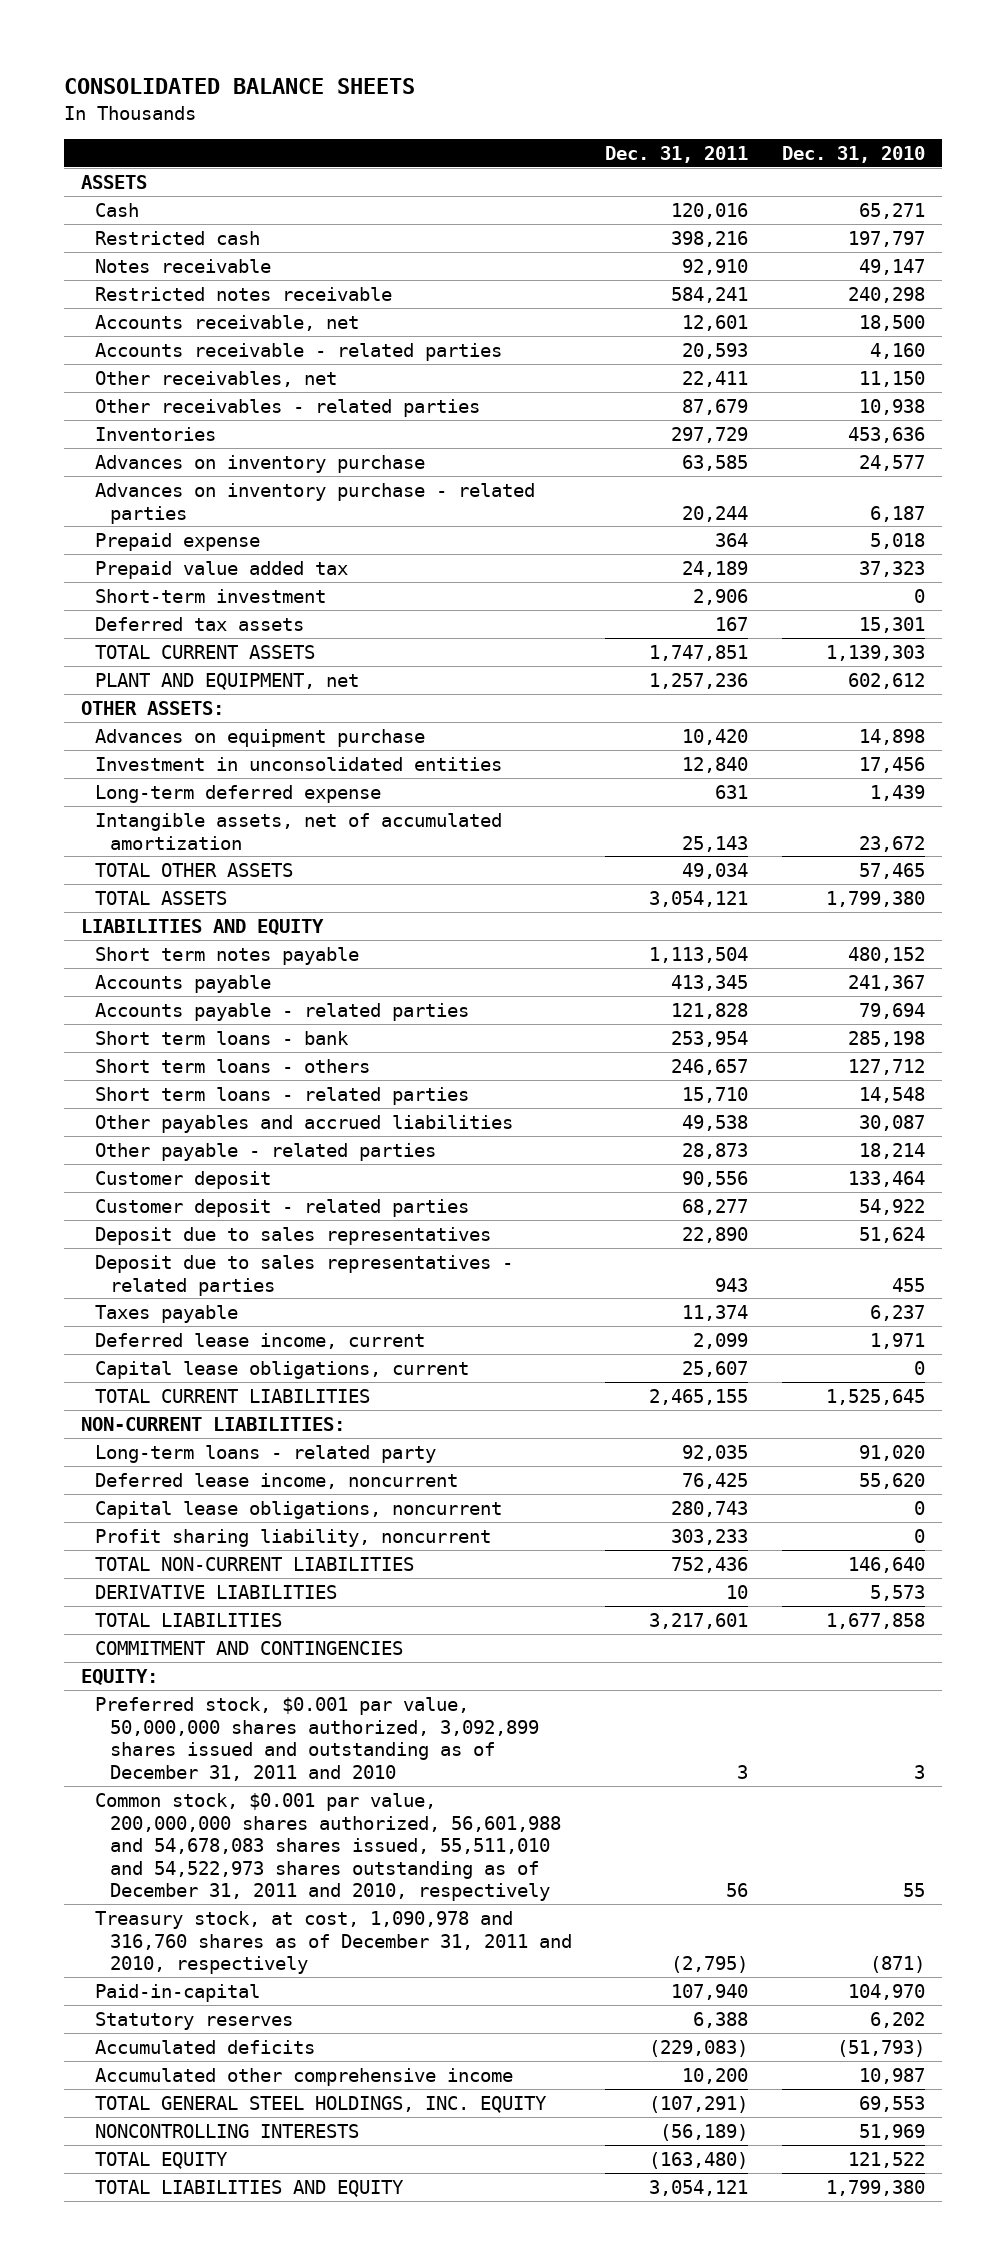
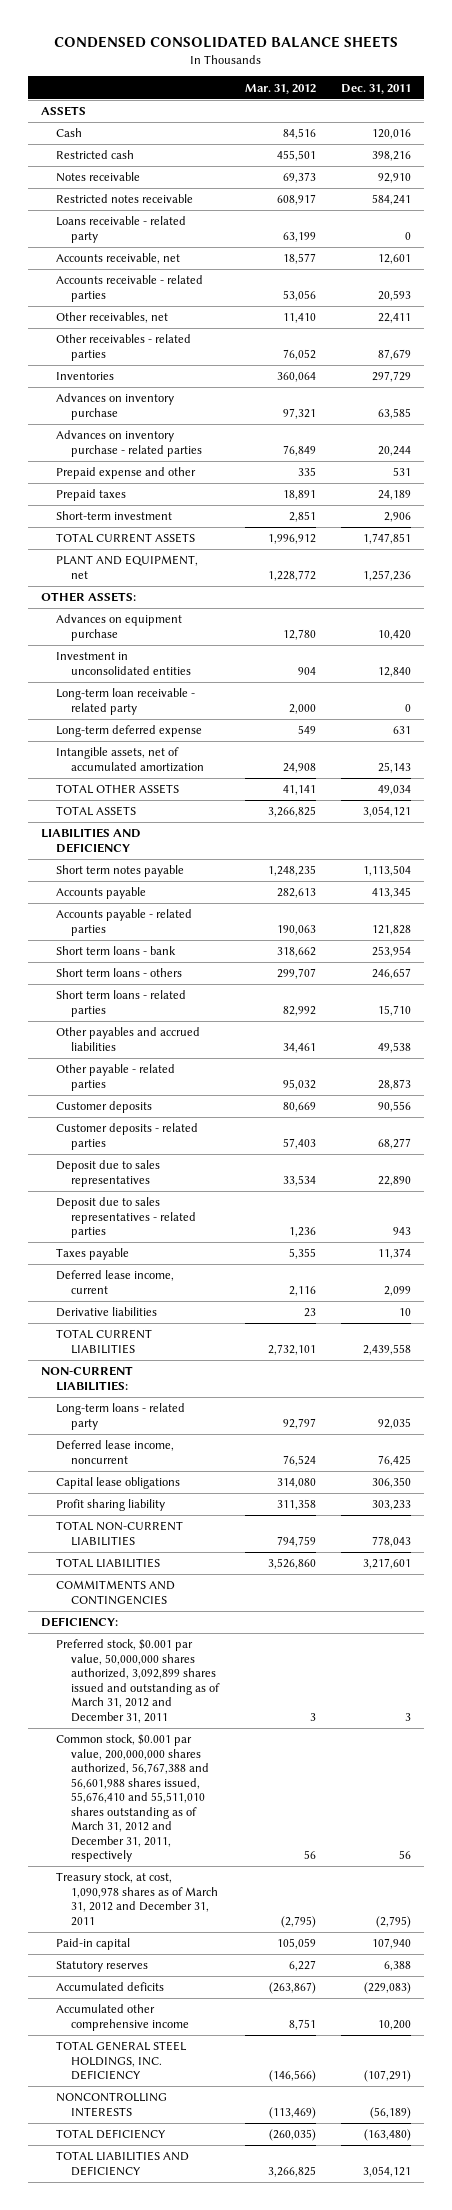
- CONSOLIDATED BALANCE SHEETS
+ CONDENSED CONSOLIDATED BALANCE SHEETS
- | Dec. 31, 2011 | Dec. 31, 2010
+ | Mar. 31, 2012 | Dec. 31, 2011
+ Loans receivable - related party | 63,199 | 0
- Prepaid expense | 364 | 5,018
- Prepaid value added tax | 24,189 | 37,323
+ Prepaid expense and other | 335 | 531
+ Prepaid taxes | 18,891 | 24,189
- Deferred tax assets | 167 | 15,301
+ Long-term loan receivable - related party | 2,000 | 0
- LIABILITIES AND EQUITY
+ LIABILITIES AND DEFICIENCY
- Customer deposit | 90,556 | 133,464
- Customer deposit - related parties | 68,277 | 54,922
+ Customer deposits | 80,669 | 90,556
+ Customer deposits - related parties | 57,403 | 68,277
- Capital lease obligations, current | 25,607 | 0
- TOTAL CURRENT LIABILITIES | 2,465,155 | 1,525,645
+ Derivative liabilities | 23 | 10
+ TOTAL CURRENT LIABILITIES | 2,732,101 | 2,439,558
- Capital lease obligations, noncurrent | 280,743 | 0
- Profit sharing liability, noncurrent | 303,233 | 0
- TOTAL NON-CURRENT LIABILITIES | 752,436 | 146,640
- DERIVATIVE LIABILITIES | 10 | 5,573
+ Capital lease obligations | 314,080 | 306,350
+ Profit sharing liability | 311,358 | 303,233
+ TOTAL NON-CURRENT LIABILITIES | 794,759 | 778,043
- COMMITMENT AND CONTINGENCIES
- EQUITY:
- Preferred stock, $0.001 par value, 50,000,000 shares authorized, 3,092,899 shares issued and outstanding as of December 31, 2011 and 2010 | 3 | 3
- Common stock, $0.001 par value, 200,000,000 shares authorized, 56,601,988 and 54,678,083 shares issued, 55,511,010 and 54,522,973 shares outstanding as of December 31, 2011 and 2010, respectively | 56 | 55
- Treasury stock, at cost, 1,090,978 and 316,760 shares as of December 31, 2011 and 2010, respectively | (2,795) | (871)
- Paid-in-capital | 107,940 | 104,970
+ COMMITMENTS AND CONTINGENCIES
+ DEFICIENCY:
+ Preferred stock, $0.001 par value, 50,000,000 shares authorized, 3,092,899 shares issued and outstanding as of March 31, 2012 and December 31, 2011 | 3 | 3
+ Common stock, $0.001 par value, 200,000,000 shares authorized, 56,767,388 and 56,601,988 shares issued, 55,676,410 and 55,511,010 shares outstanding as of March 31, 2012 and December 31, 2011, respectively | 56 | 56
+ Treasury stock, at cost, 1,090,978 shares as of March 31, 2012 and December 31, 2011 | (2,795) | (2,795)
+ Paid-in capital | 105,059 | 107,940
- TOTAL GENERAL STEEL HOLDINGS, INC. EQUITY | (107,291) | 69,553
+ TOTAL GENERAL STEEL HOLDINGS, INC. DEFICIENCY | (146,566) | (107,291)
- TOTAL EQUITY | (163,480) | 121,522
- TOTAL LIABILITIES AND EQUITY | 3,054,121 | 1,799,380
+ TOTAL DEFICIENCY | (260,035) | (163,480)
+ TOTAL LIABILITIES AND DEFICIENCY | 3,266,825 | 3,054,121

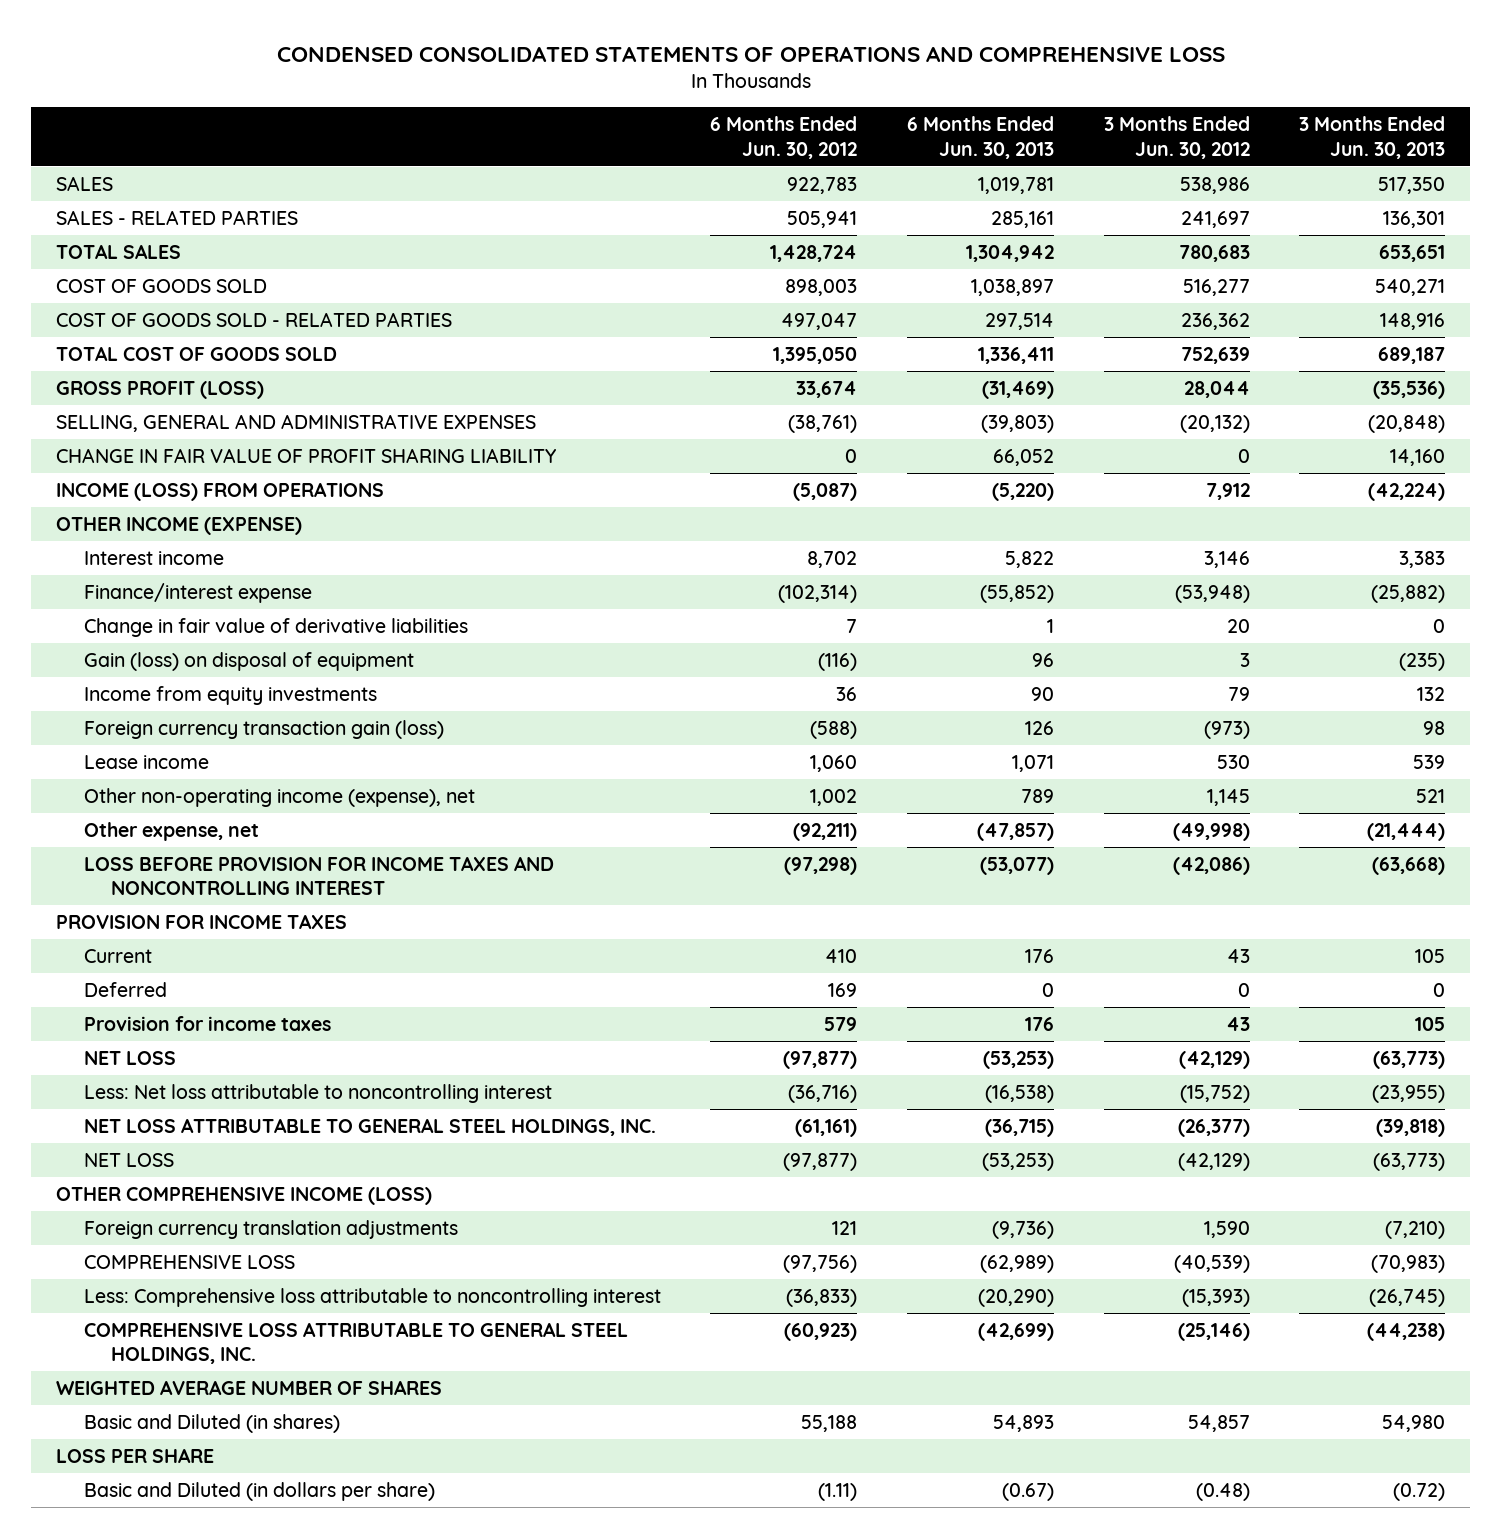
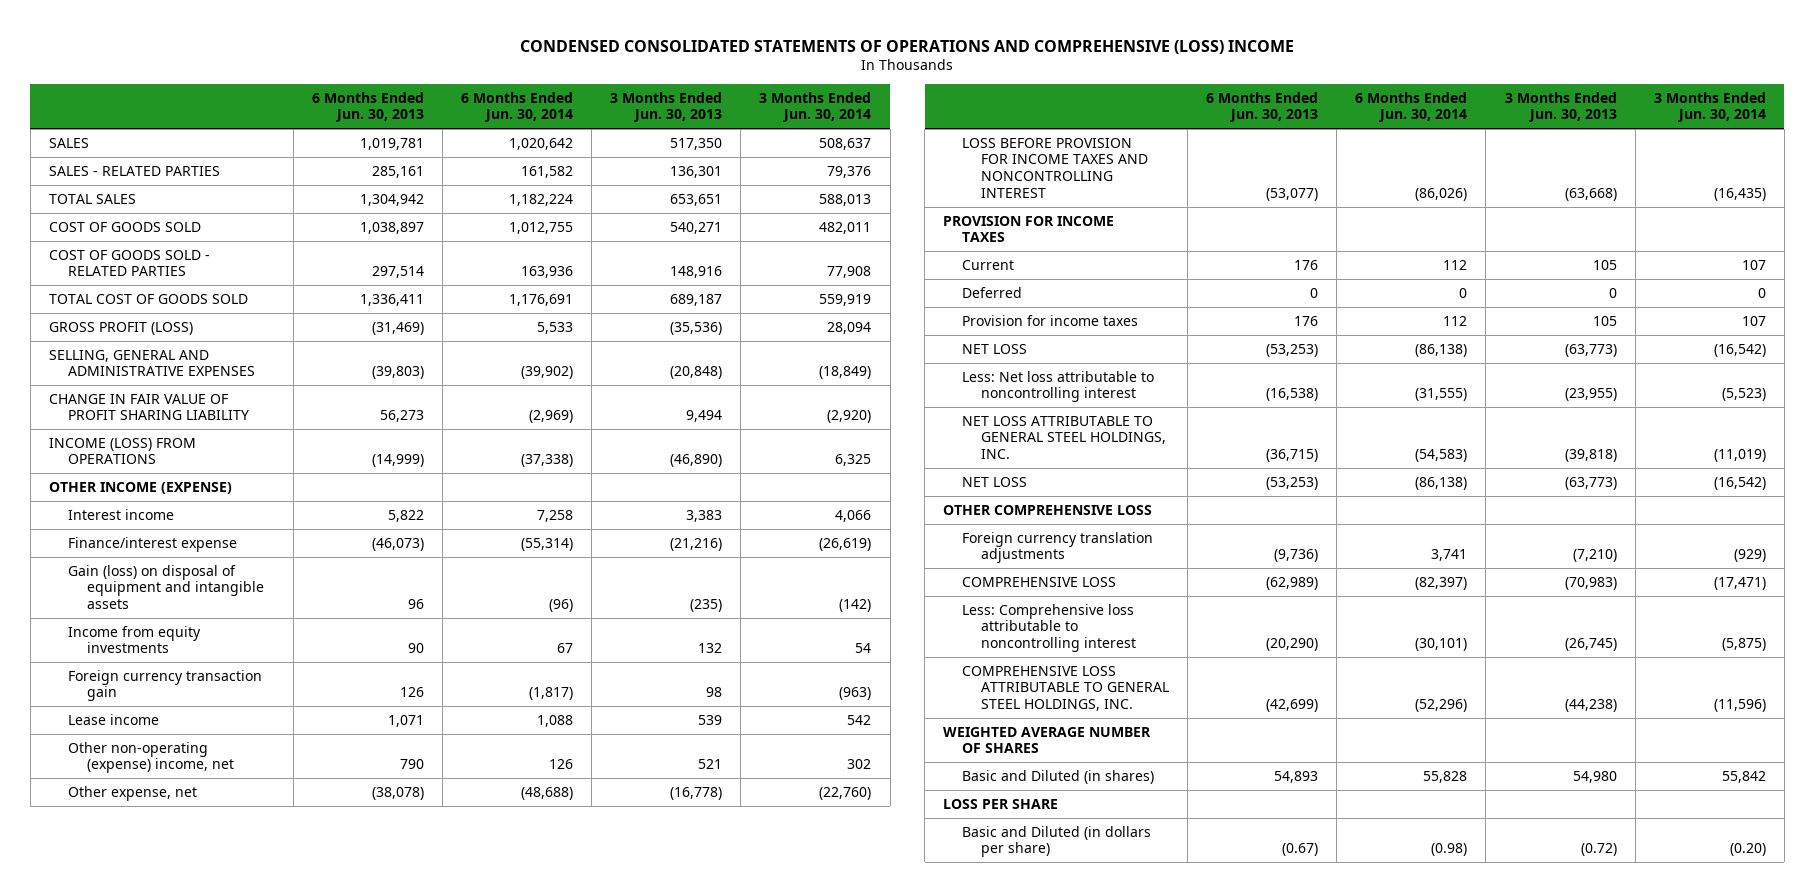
- CONDENSED CONSOLIDATED STATEMENTS OF OPERATIONS AND COMPREHENSIVE LOSS
+ CONDENSED CONSOLIDATED STATEMENTS OF OPERATIONS AND COMPREHENSIVE (LOSS) INCOME
- | 6 Months Ended Jun. 30, 2012 | 6 Months Ended Jun. 30, 2013 | 3 Months Ended Jun. 30, 2012 | 3 Months Ended Jun. 30, 2013
+ | 6 Months Ended Jun. 30, 2013 | 6 Months Ended Jun. 30, 2014 | 3 Months Ended Jun. 30, 2013 | 3 Months Ended Jun. 30, 2014
- CHANGE IN FAIR VALUE OF PROFIT SHARING LIABILITY | 0 | 66,052 | 0 | 14,160
- INCOME (LOSS) FROM OPERATIONS | (5,087) | (5,220) | 7,912 | (42,224)
+ CHANGE IN FAIR VALUE OF PROFIT SHARING LIABILITY | 56,273 | (2,969) | 9,494 | (2,920)
+ INCOME (LOSS) FROM OPERATIONS | (14,999) | (37,338) | (46,890) | 6,325
- Finance/interest expense | (102,314) | (55,852) | (53,948) | (25,882)
- Change in fair value of derivative liabilities | 7 | 1 | 20 | 0
- Gain (loss) on disposal of equipment | (116) | 96 | 3 | (235)
+ Finance/interest expense | (46,073) | (55,314) | (21,216) | (26,619)
+ Gain (loss) on disposal of equipment and intangible assets | 96 | (96) | (235) | (142)
- Foreign currency transaction gain (loss) | (588) | 126 | (973) | 98
+ Foreign currency transaction gain | 126 | (1,817) | 98 | (963)
- Other non-operating income (expense), net | 1,002 | 789 | 1,145 | 521
- Other expense, net | (92,211) | (47,857) | (49,998) | (21,444)
+ Other non-operating (expense) income, net | 790 | 126 | 521 | 302
+ Other expense, net | (38,078) | (48,688) | (16,778) | (22,760)
- OTHER COMPREHENSIVE INCOME (LOSS)
+ OTHER COMPREHENSIVE LOSS

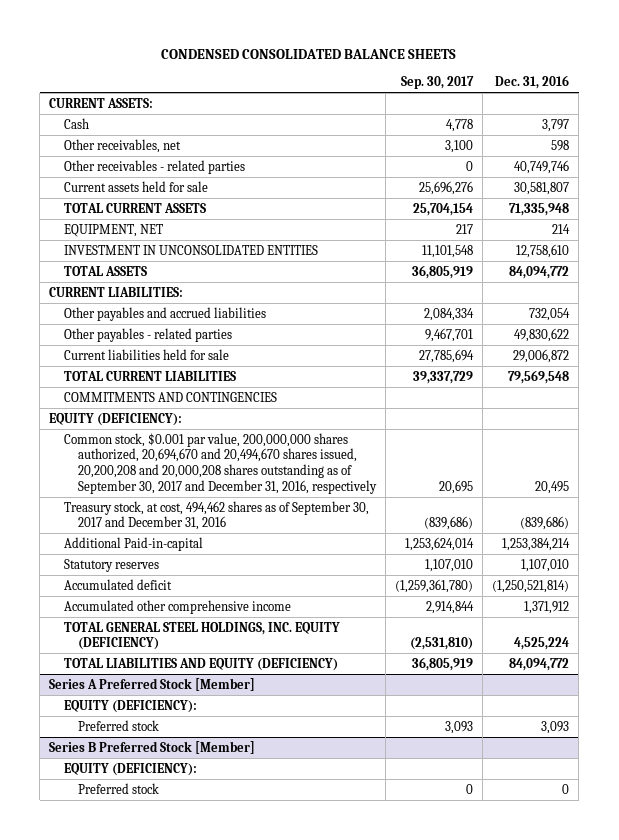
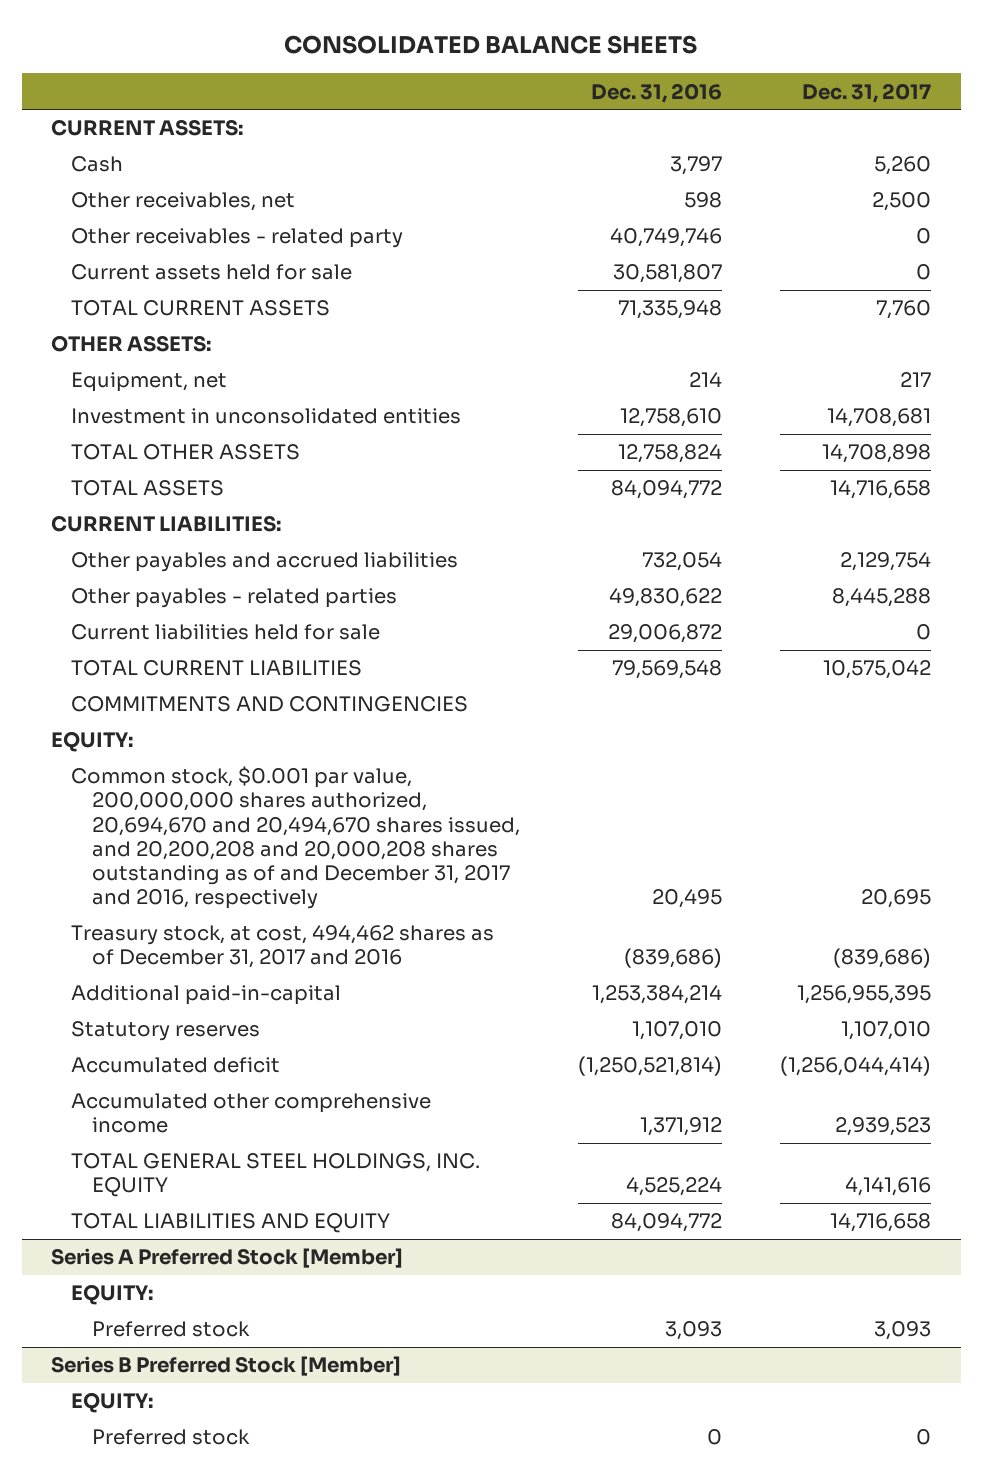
- CONDENSED CONSOLIDATED BALANCE SHEETS
+ CONSOLIDATED BALANCE SHEETS
- | Sep. 30, 2017 | Dec. 31, 2016
+ | Dec. 31, 2016 | Dec. 31, 2017
- Other receivables - related parties | 0 | 40,749,746
+ Other receivables - related party | 40,749,746 | 0
- EQUIPMENT, NET | 217 | 214
- INVESTMENT IN UNCONSOLIDATED ENTITIES | 11,101,548 | 12,758,610
+ OTHER ASSETS:
+ Equipment, net | 214 | 217
+ Investment in unconsolidated entities | 12,758,610 | 14,708,681
+ TOTAL OTHER ASSETS | 12,758,824 | 14,708,898
- EQUITY (DEFICIENCY):
- Common stock, $0.001 par value, 200,000,000 shares authorized, 20,694,670 and 20,494,670 shares issued, 20,200,208 and 20,000,208 shares outstanding as of September 30, 2017 and December 31, 2016, respectively | 20,695 | 20,495
- Treasury stock, at cost, 494,462 shares as of September 30, 2017 and December 31, 2016 | (839,686) | (839,686)
- Additional Paid-in-capital | 1,253,624,014 | 1,253,384,214
+ EQUITY:
+ Common stock, $0.001 par value, 200,000,000 shares authorized, 20,694,670 and 20,494,670 shares issued, and 20,200,208 and 20,000,208 shares outstanding as of and December 31, 2017 and 2016, respectively | 20,495 | 20,695
+ Treasury stock, at cost, 494,462 shares as of December 31, 2017 and 2016 | (839,686) | (839,686)
+ Additional paid-in-capital | 1,253,384,214 | 1,256,955,395
- TOTAL GENERAL STEEL HOLDINGS, INC. EQUITY (DEFICIENCY) | (2,531,810) | 4,525,224
- TOTAL LIABILITIES AND EQUITY (DEFICIENCY) | 36,805,919 | 84,094,772
+ TOTAL GENERAL STEEL HOLDINGS, INC. EQUITY | 4,525,224 | 4,141,616
+ TOTAL LIABILITIES AND EQUITY | 84,094,772 | 14,716,658
@ Series A Preferred Stock [Member]
- EQUITY (DEFICIENCY):
+ EQUITY:
@ Series B Preferred Stock [Member]
- EQUITY (DEFICIENCY):
+ EQUITY:

